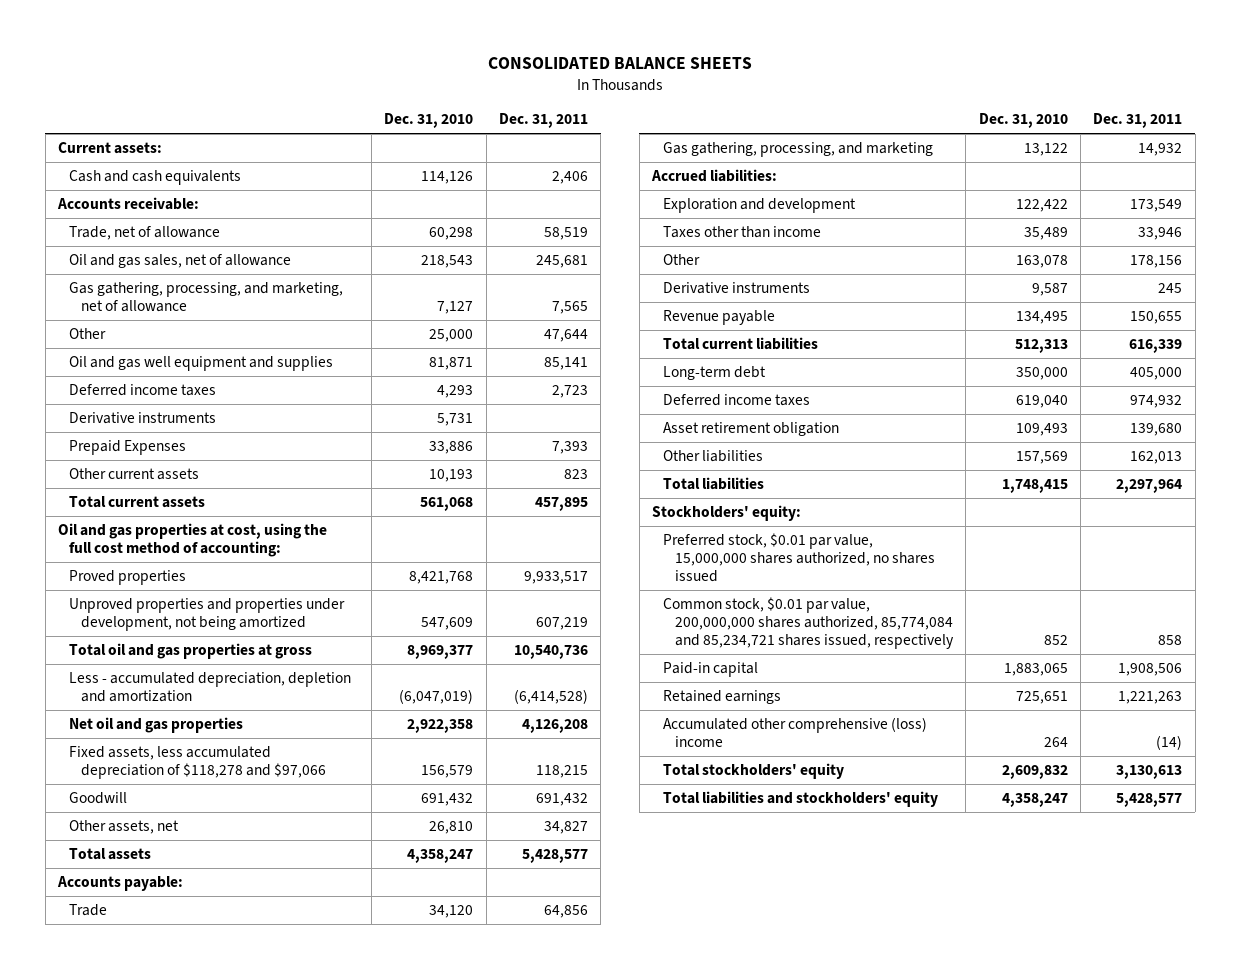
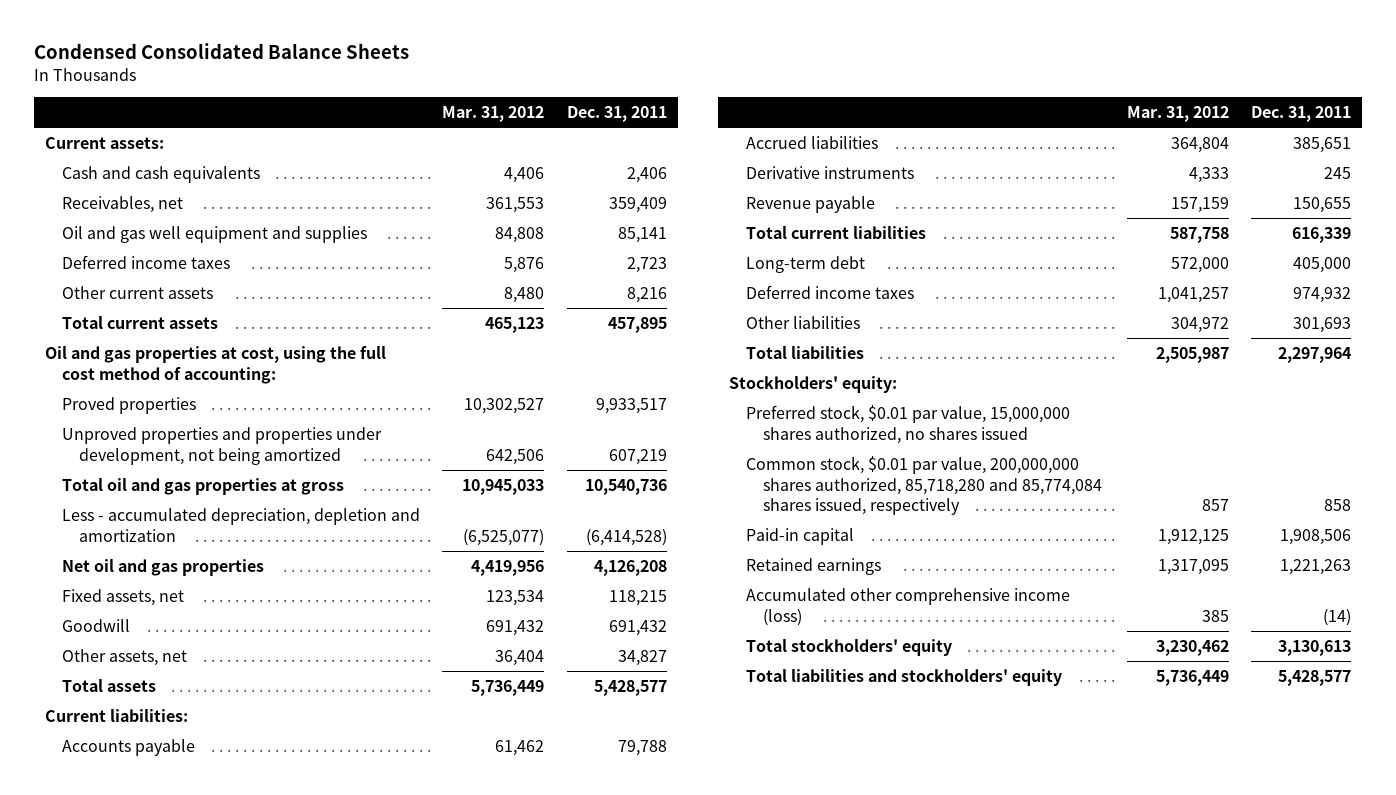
- CONSOLIDATED BALANCE SHEETS
+ Condensed Consolidated Balance Sheets
- | Dec. 31, 2010 | Dec. 31, 2011
+ | Mar. 31, 2012 | Dec. 31, 2011
- Accounts receivable:
- Trade, net of allowance | 60,298 | 58,519
- Oil and gas sales, net of allowance | 218,543 | 245,681
- Gas gathering, processing, and marketing, net of allowance | 7,127 | 7,565
- Other | 25,000 | 47,644
+ Receivables, net | 361,553 | 359,409
- Derivative instruments | 5,731 |
- Prepaid Expenses | 33,886 | 7,393
- Other current assets | 10,193 | 823
+ Other current assets | 8,480 | 8,216
- Fixed assets, less accumulated depreciation of $118,278 and $97,066 | 156,579 | 118,215
+ Fixed assets, net | 123,534 | 118,215
- Accounts payable:
- Trade | 34,120 | 64,856
- Gas gathering, processing, and marketing | 13,122 | 14,932
- Accrued liabilities:
- Exploration and development | 122,422 | 173,549
- Taxes other than income | 35,489 | 33,946
- Other | 163,078 | 178,156
+ Current liabilities:
+ Accounts payable | 61,462 | 79,788
+ Accrued liabilities | 364,804 | 385,651
- Asset retirement obligation | 109,493 | 139,680
- Other liabilities | 157,569 | 162,013
+ Other liabilities | 304,972 | 301,693
- Common stock, $0.01 par value, 200,000,000 shares authorized, 85,774,084 and 85,234,721 shares issued, respectively | 852 | 858
+ Common stock, $0.01 par value, 200,000,000 shares authorized, 85,718,280 and 85,774,084 shares issued, respectively | 857 | 858
- Accumulated other comprehensive (loss) income | 264 | (14)
+ Accumulated other comprehensive income (loss) | 385 | (14)

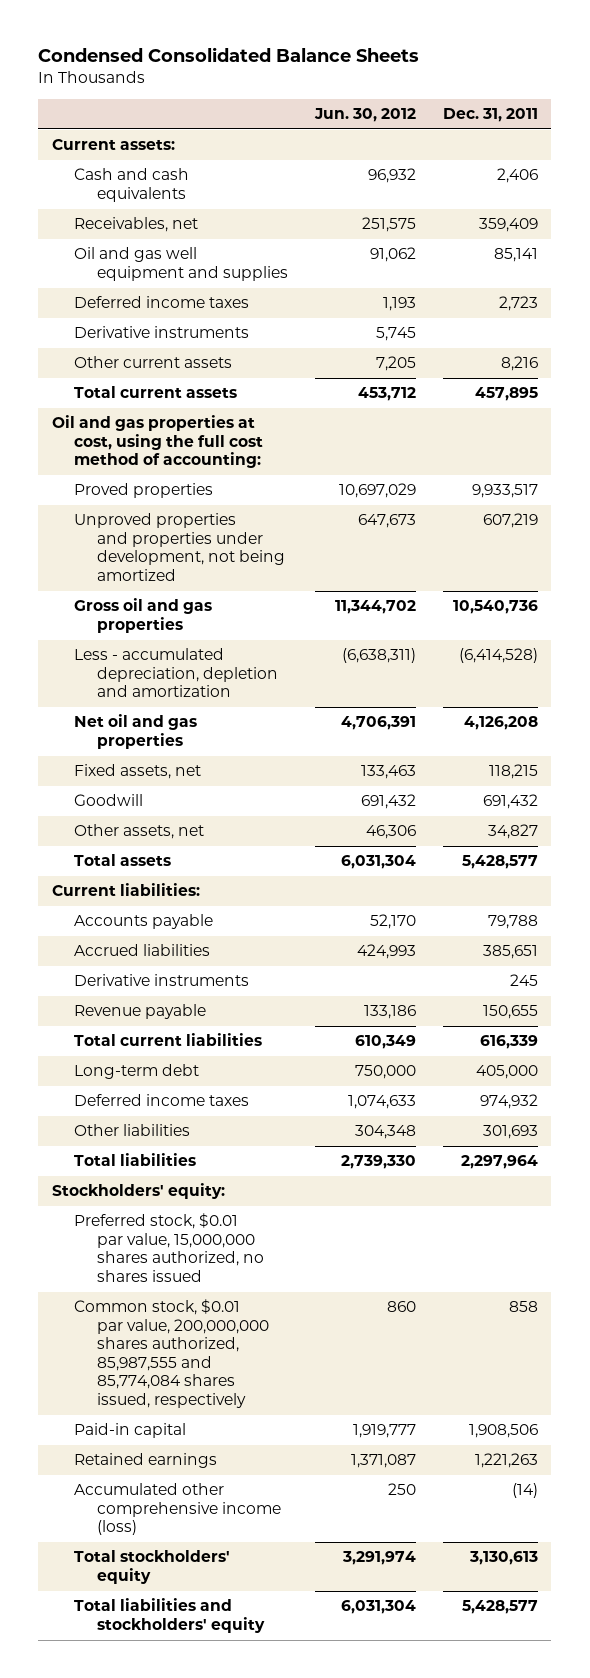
- | Mar. 31, 2012 | Dec. 31, 2011
+ | Jun. 30, 2012 | Dec. 31, 2011
+ Derivative instruments | 5,745 |
- Total oil and gas properties at gross | 10,945,033 | 10,540,736
+ Gross oil and gas properties | 11,344,702 | 10,540,736
- Common stock, $0.01 par value, 200,000,000 shares authorized, 85,718,280 and 85,774,084 shares issued, respectively | 857 | 858
+ Common stock, $0.01 par value, 200,000,000 shares authorized, 85,987,555 and 85,774,084 shares issued, respectively | 860 | 858

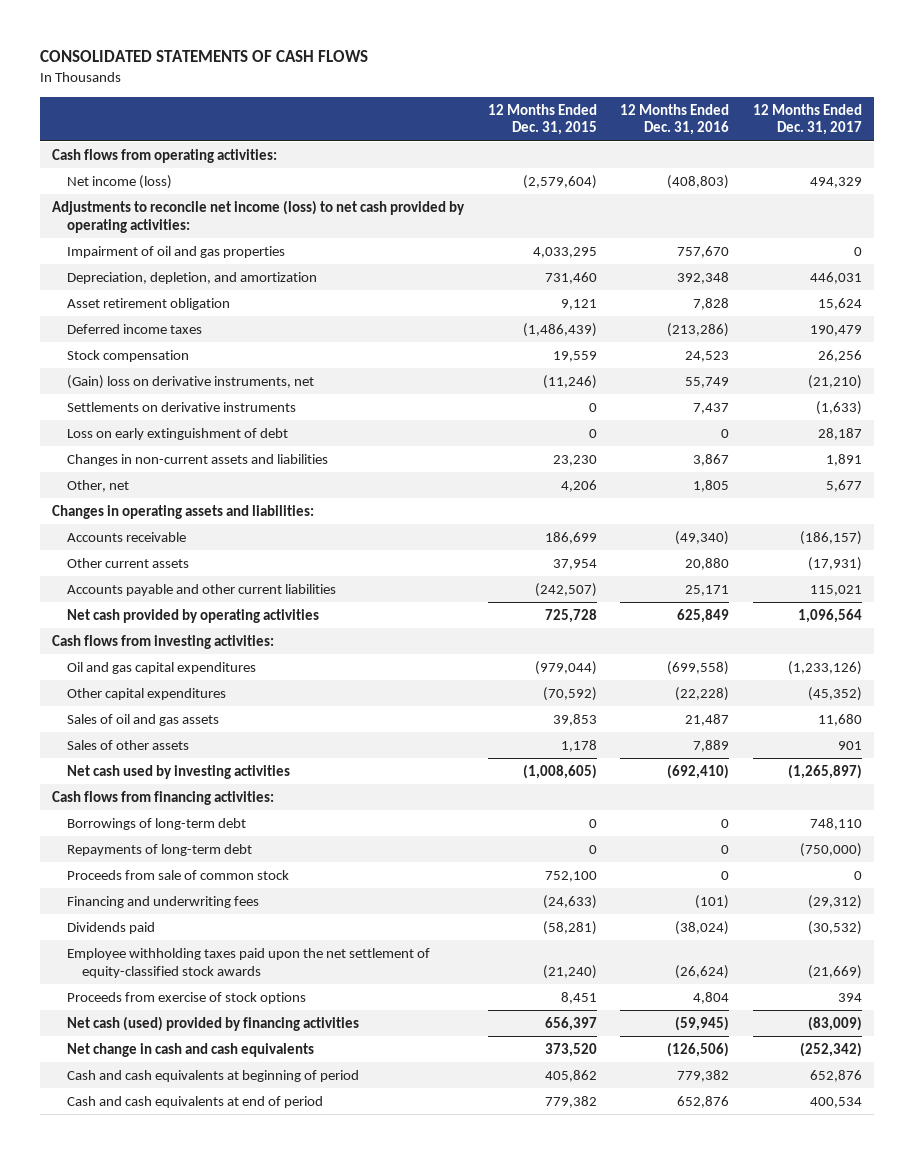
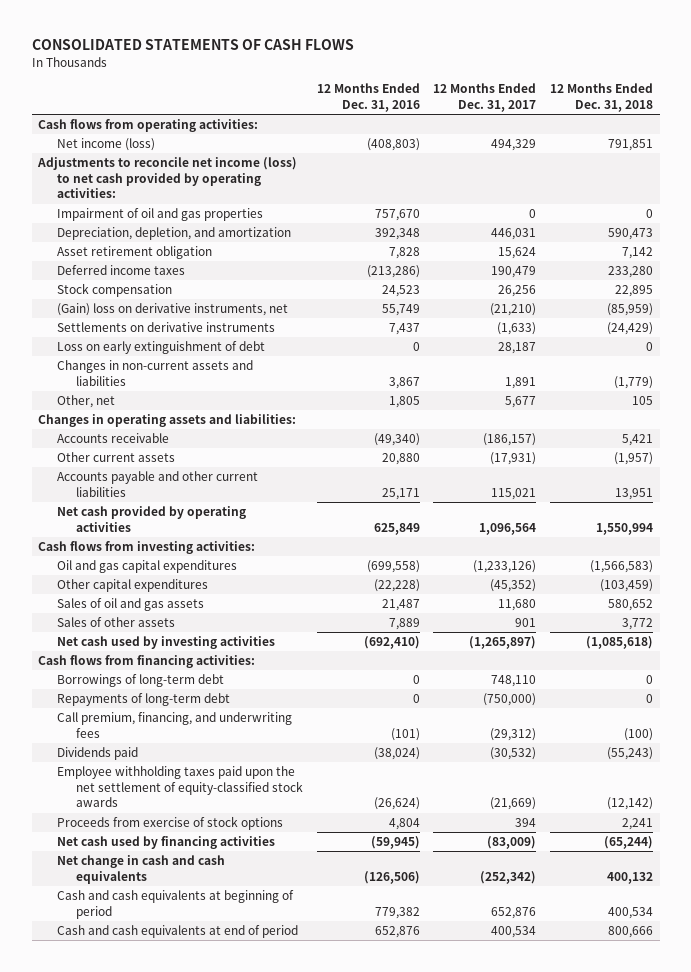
- | 12 Months Ended Dec. 31, 2015 | 12 Months Ended Dec. 31, 2016 | 12 Months Ended Dec. 31, 2017
+ | 12 Months Ended Dec. 31, 2016 | 12 Months Ended Dec. 31, 2017 | 12 Months Ended Dec. 31, 2018
- Proceeds from sale of common stock | 752,100 | 0 | 0
- Financing and underwriting fees | (24,633) | (101) | (29,312)
+ Call premium, financing, and underwriting fees | (101) | (29,312) | (100)
- Net cash (used) provided by financing activities | 656,397 | (59,945) | (83,009)
+ Net cash used by financing activities | (59,945) | (83,009) | (65,244)

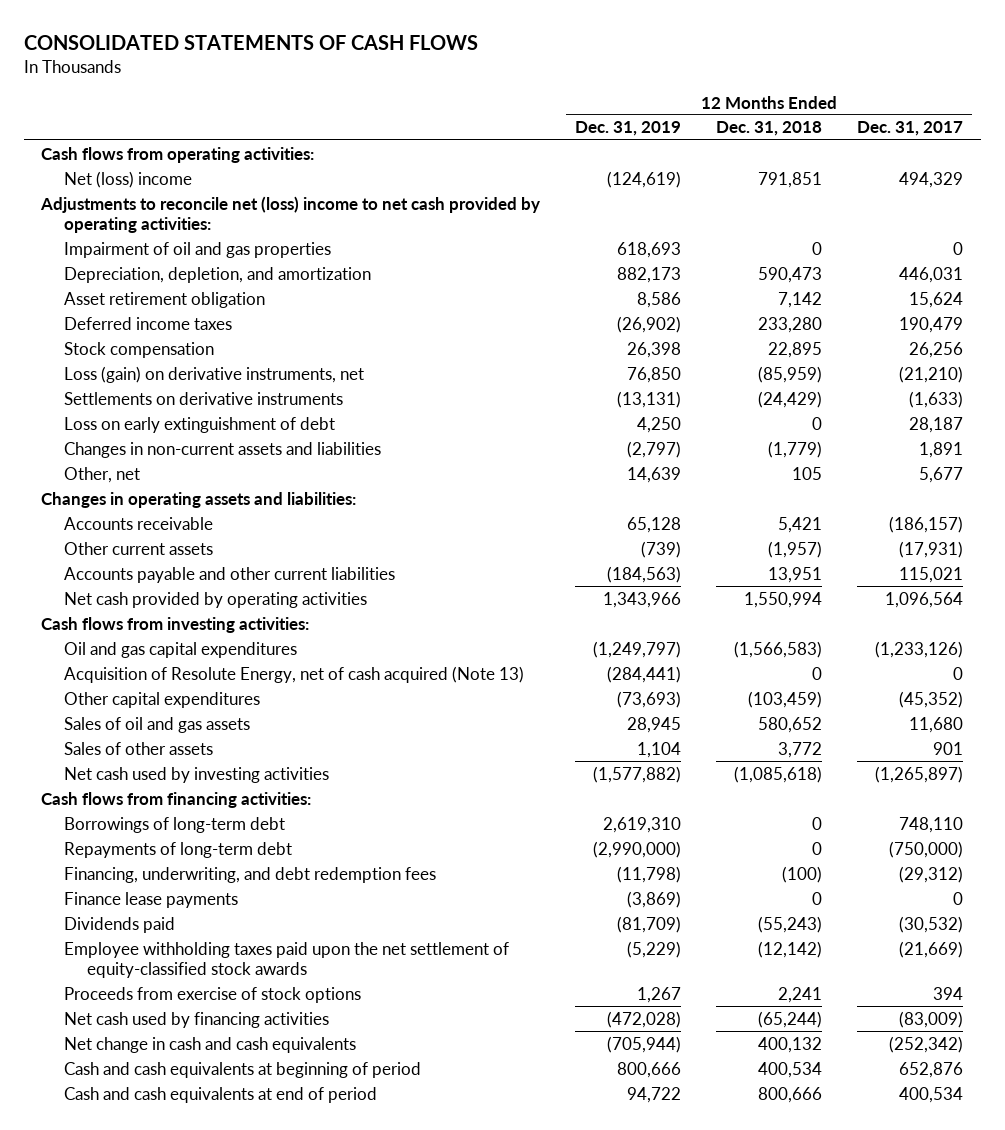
- | 12 Months Ended Dec. 31, 2016 | 12 Months Ended Dec. 31, 2017 | 12 Months Ended Dec. 31, 2018
+ | 12 Months Ended Dec. 31, 2019 | 12 Months Ended Dec. 31, 2018 | 12 Months Ended Dec. 31, 2017
- Net income (loss) | (408,803) | 494,329 | 791,851
- Adjustments to reconcile net income (loss) to net cash provided by operating activities:
+ Net (loss) income | (124,619) | 791,851 | 494,329
+ Adjustments to reconcile net (loss) income to net cash provided by operating activities:
- (Gain) loss on derivative instruments, net | 55,749 | (21,210) | (85,959)
+ Loss (gain) on derivative instruments, net | 76,850 | (85,959) | (21,210)
+ Acquisition of Resolute Energy, net of cash acquired (Note 13) | (284,441) | 0 | 0
- Call premium, financing, and underwriting fees | (101) | (29,312) | (100)
+ Financing, underwriting, and debt redemption fees | (11,798) | (100) | (29,312)
+ Finance lease payments | (3,869) | 0 | 0

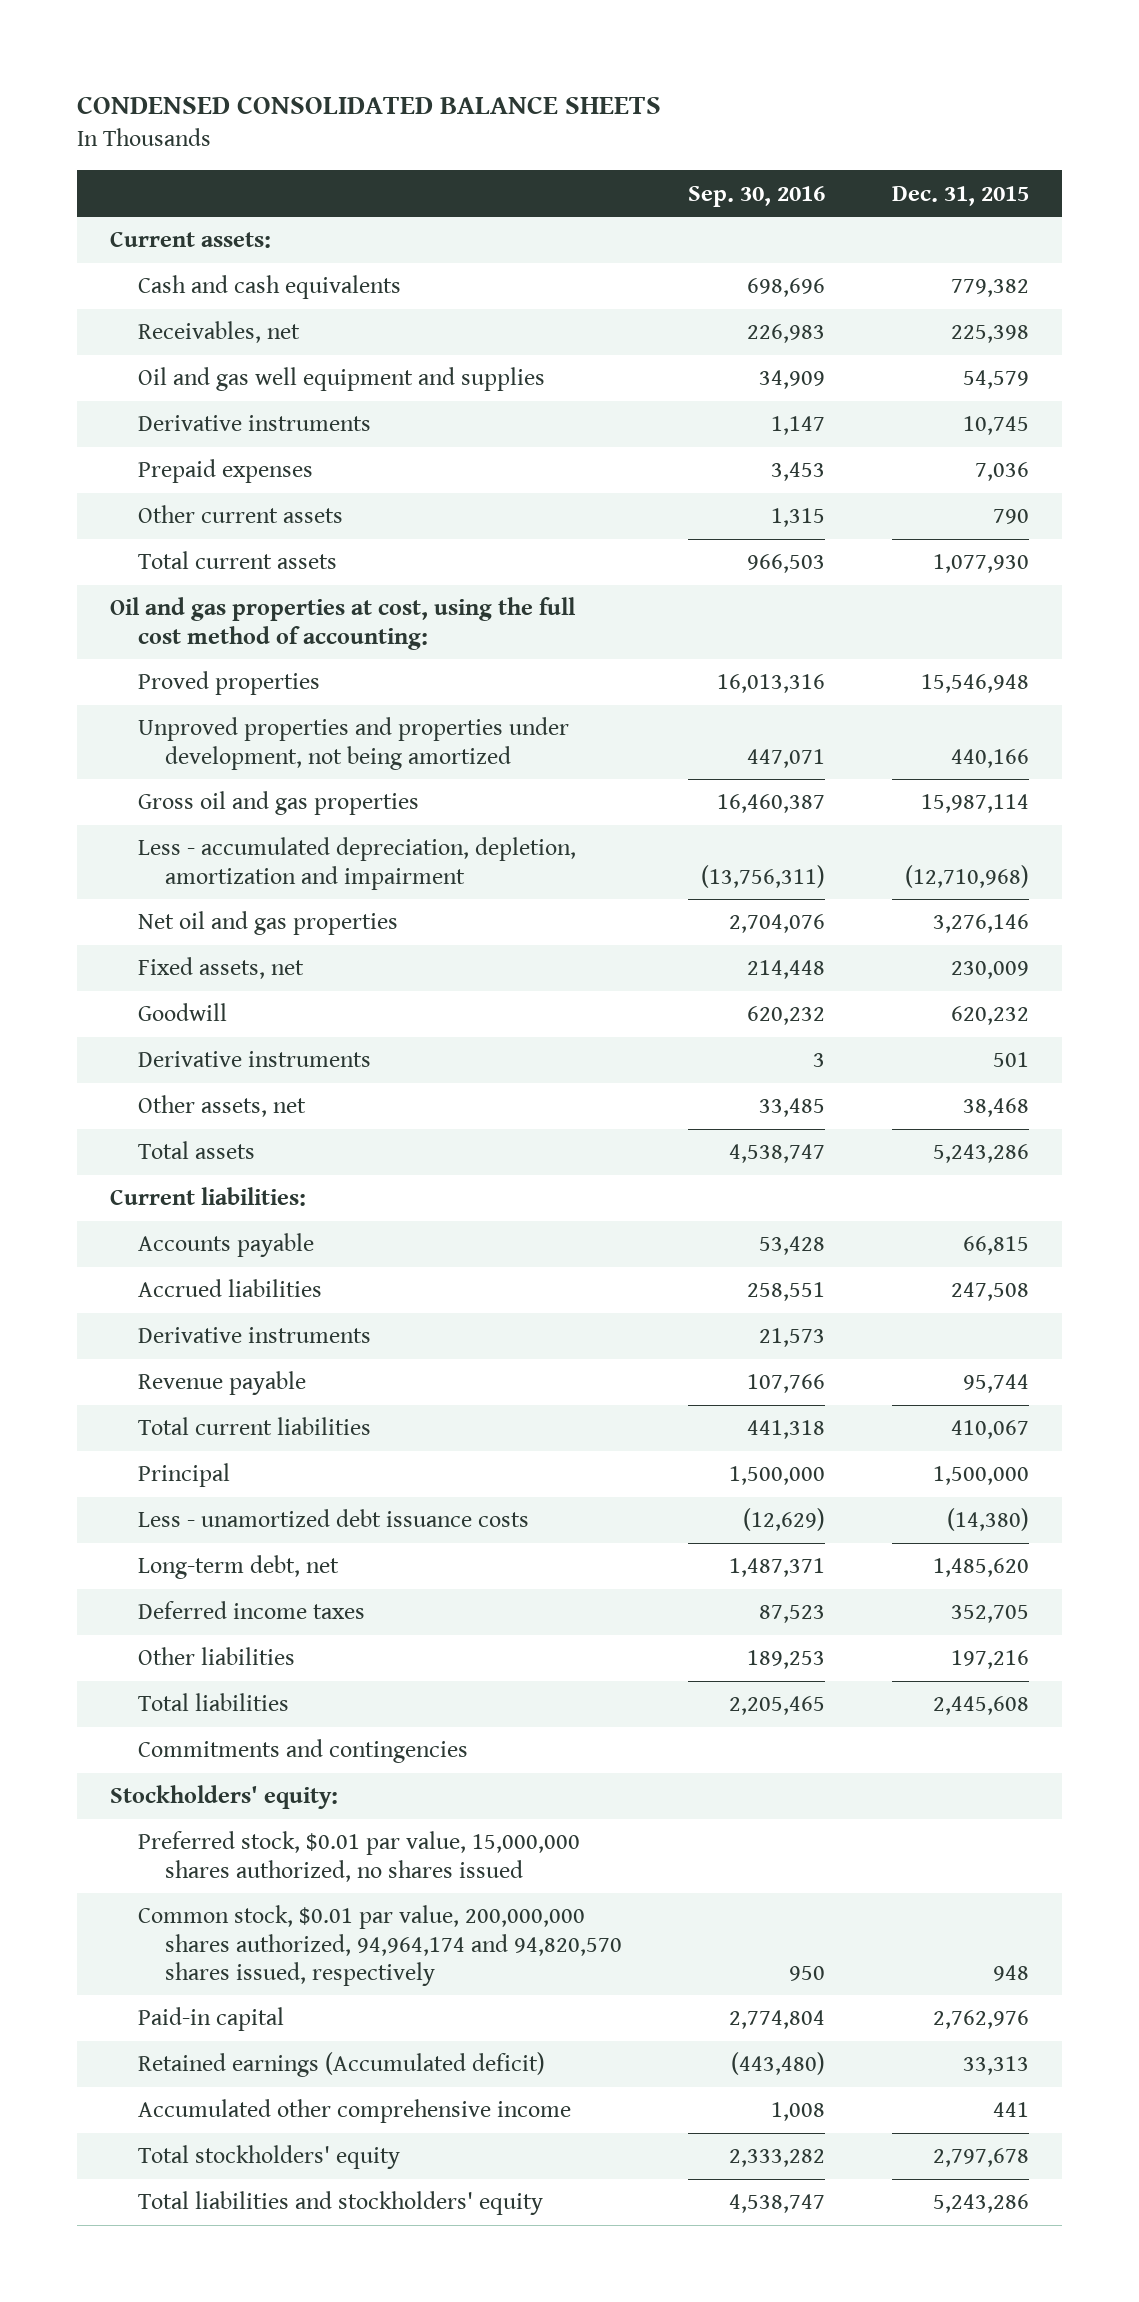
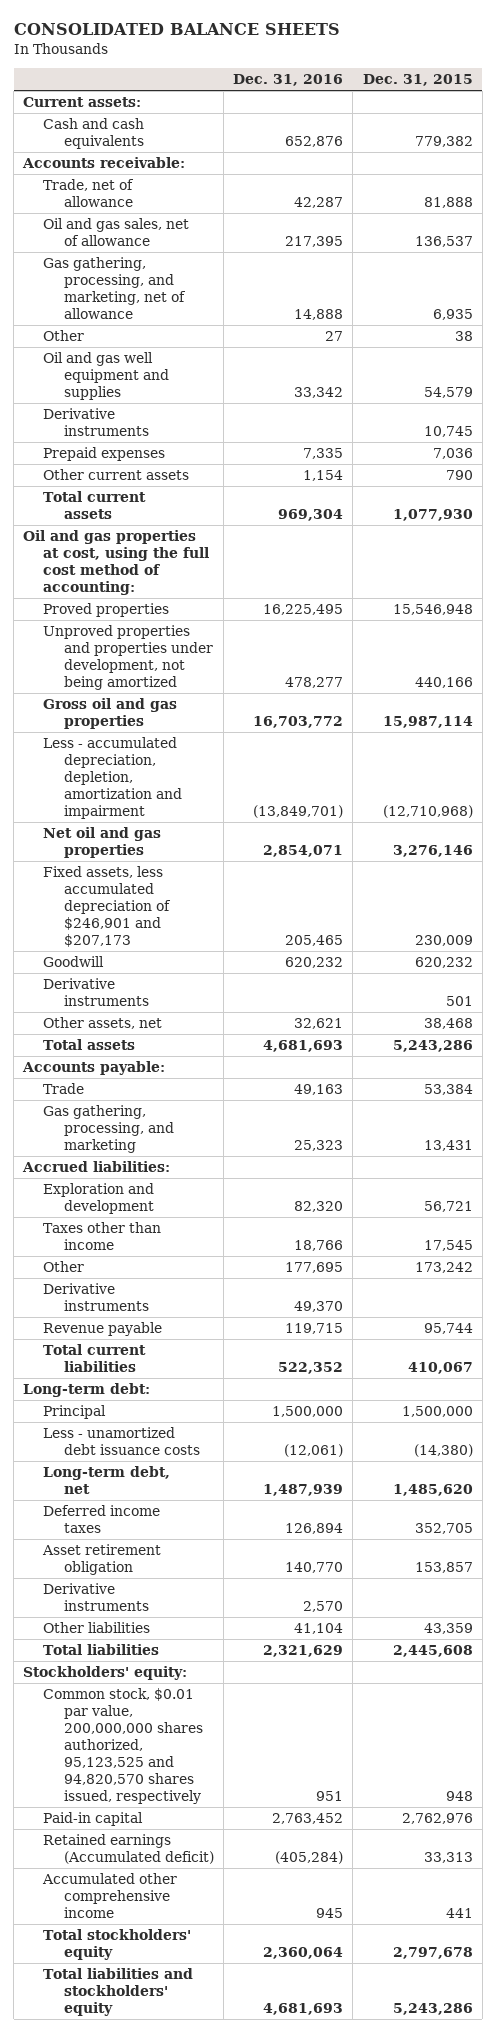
- CONDENSED CONSOLIDATED BALANCE SHEETS
+ CONSOLIDATED BALANCE SHEETS
- | Sep. 30, 2016 | Dec. 31, 2015
+ | Dec. 31, 2016 | Dec. 31, 2015
- Receivables, net | 226,983 | 225,398
+ Accounts receivable:
+ Trade, net of allowance | 42,287 | 81,888
+ Oil and gas sales, net of allowance | 217,395 | 136,537
+ Gas gathering, processing, and marketing, net of allowance | 14,888 | 6,935
+ Other | 27 | 38
- Fixed assets, net | 214,448 | 230,009
+ Fixed assets, less accumulated depreciation of $246,901 and $207,173 | 205,465 | 230,009
- Current liabilities:
- Accounts payable | 53,428 | 66,815
- Accrued liabilities | 258,551 | 247,508
+ Accounts payable:
+ Trade | 49,163 | 53,384
+ Gas gathering, processing, and marketing | 25,323 | 13,431
+ Accrued liabilities:
+ Exploration and development | 82,320 | 56,721
+ Taxes other than income | 18,766 | 17,545
+ Other | 177,695 | 173,242
+ Long-term debt:
- Other liabilities | 189,253 | 197,216
+ Asset retirement obligation | 140,770 | 153,857
+ Derivative instruments | 2,570 |
+ Other liabilities | 41,104 | 43,359
- Commitments and contingencies
- Preferred stock, $0.01 par value, 15,000,000 shares authorized, no shares issued
- Common stock, $0.01 par value, 200,000,000 shares authorized, 94,964,174 and 94,820,570 shares issued, respectively | 950 | 948
+ Common stock, $0.01 par value, 200,000,000 shares authorized, 95,123,525 and 94,820,570 shares issued, respectively | 951 | 948

